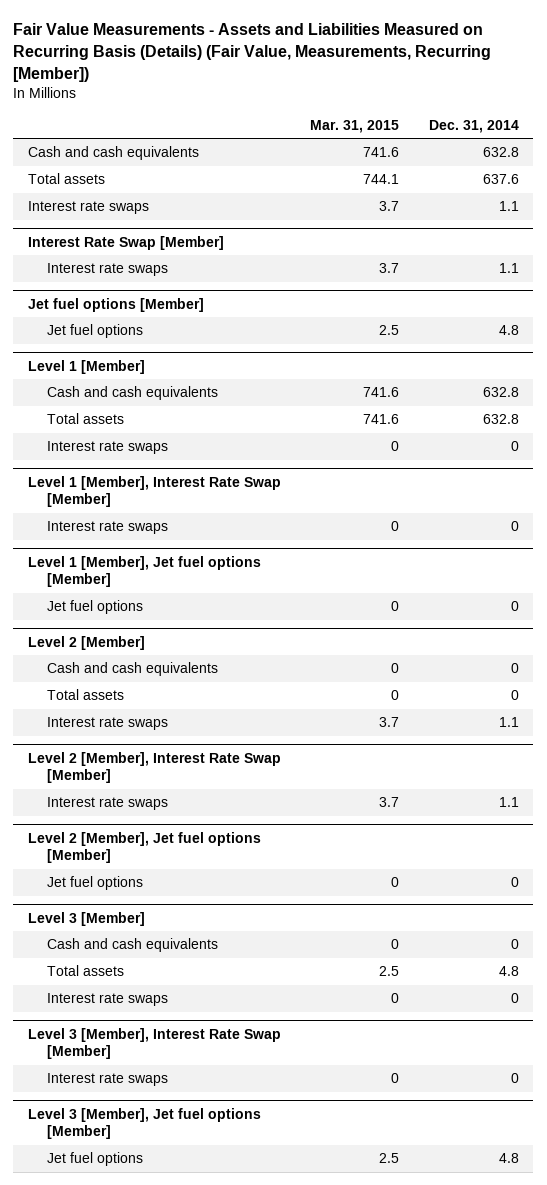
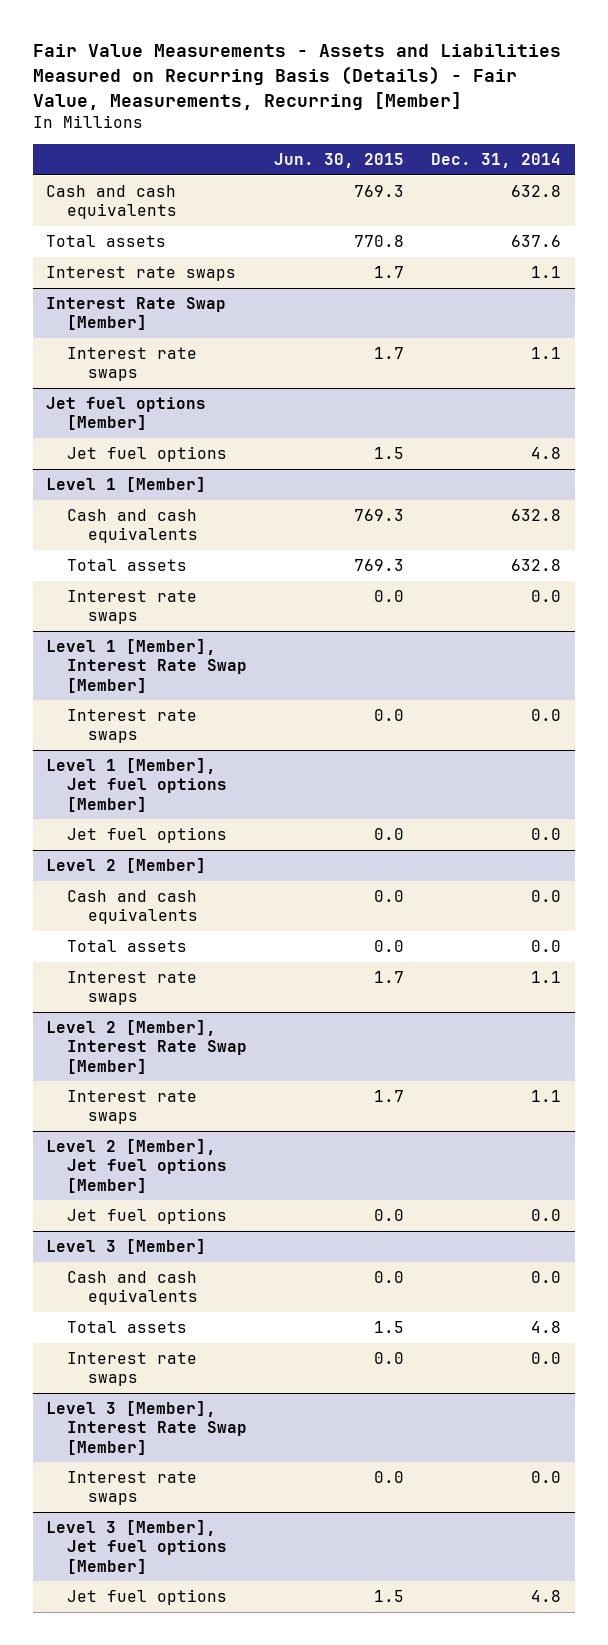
- Fair Value Measurements - Assets and Liabilities Measured on Recurring Basis (Details) (Fair Value, Measurements, Recurring [Member])
+ Fair Value Measurements - Assets and Liabilities Measured on Recurring Basis (Details) - Fair Value, Measurements, Recurring [Member]
- | Mar. 31, 2015 | Dec. 31, 2014
+ | Jun. 30, 2015 | Dec. 31, 2014
@ Level 1 [Member]
- Interest rate swaps | 0 | 0
+ Interest rate swaps | 0.0 | 0.0
@ Level 1 [Member], Interest Rate Swap [Member]
- Interest rate swaps | 0 | 0
+ Interest rate swaps | 0.0 | 0.0
@ Level 1 [Member], Jet fuel options [Member]
- Jet fuel options | 0 | 0
+ Jet fuel options | 0.0 | 0.0
@ Level 2 [Member]
- Cash and cash equivalents | 0 | 0
- Total assets | 0 | 0
+ Cash and cash equivalents | 0.0 | 0.0
+ Total assets | 0.0 | 0.0
@ Level 2 [Member], Jet fuel options [Member]
- Jet fuel options | 0 | 0
+ Jet fuel options | 0.0 | 0.0
@ Level 3 [Member]
- Cash and cash equivalents | 0 | 0
+ Cash and cash equivalents | 0.0 | 0.0
- Interest rate swaps | 0 | 0
+ Interest rate swaps | 0.0 | 0.0
@ Level 3 [Member], Interest Rate Swap [Member]
- Interest rate swaps | 0 | 0
+ Interest rate swaps | 0.0 | 0.0

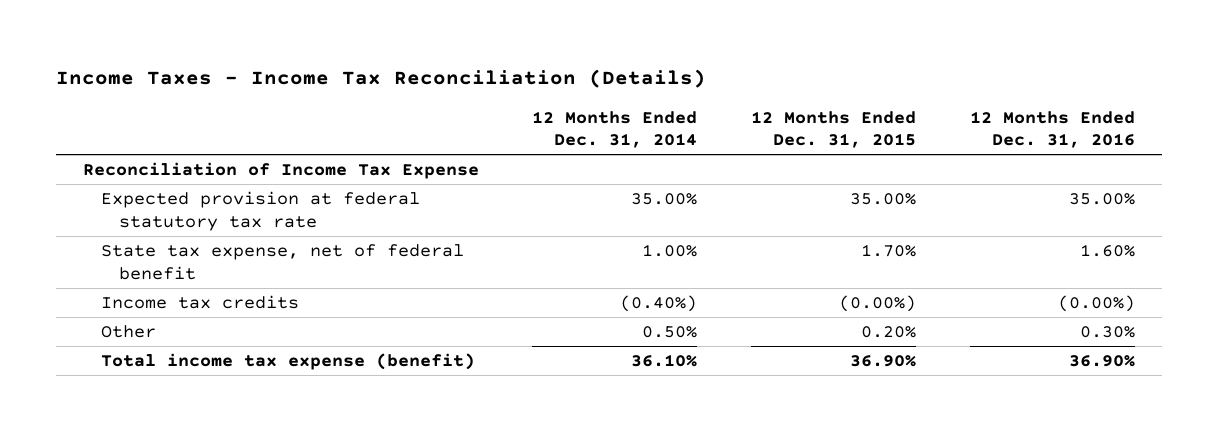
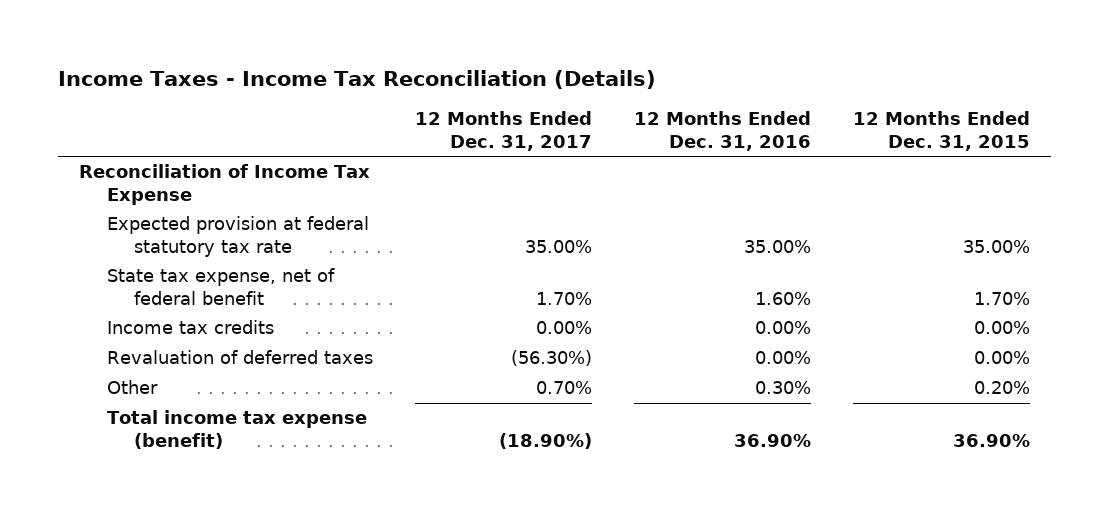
- | 12 Months Ended Dec. 31, 2014 | 12 Months Ended Dec. 31, 2015 | 12 Months Ended Dec. 31, 2016
+ | 12 Months Ended Dec. 31, 2017 | 12 Months Ended Dec. 31, 2016 | 12 Months Ended Dec. 31, 2015
- Income tax credits | (0.40%) | (0.00%) | (0.00%)
+ Income tax credits | 0.00% | 0.00% | 0.00%
+ Revaluation of deferred taxes | (56.30%) | 0.00% | 0.00%

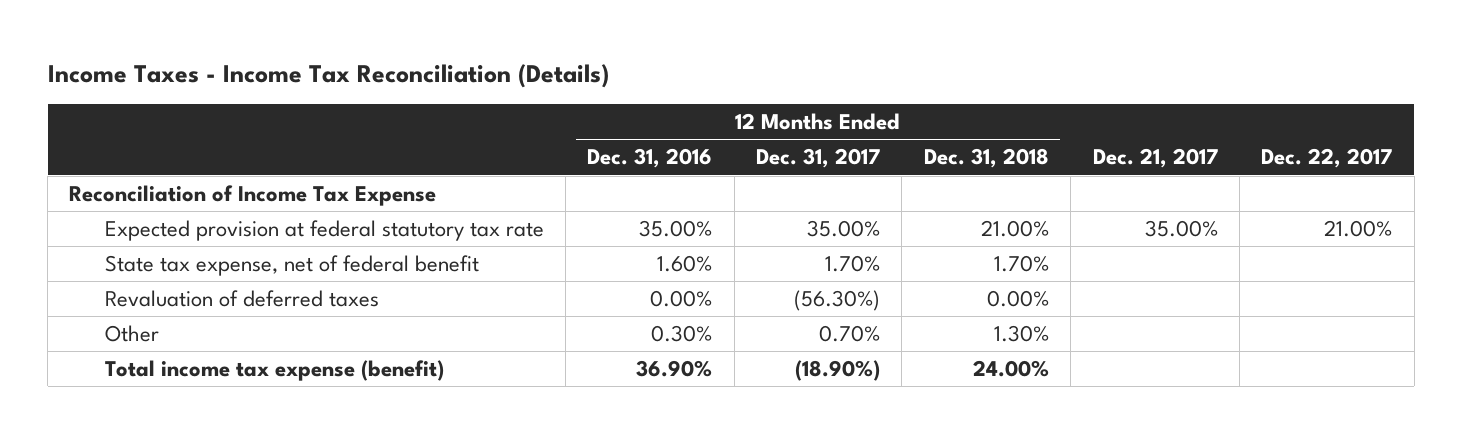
- | 12 Months Ended Dec. 31, 2017 | 12 Months Ended Dec. 31, 2016 | 12 Months Ended Dec. 31, 2015
+ | 12 Months Ended Dec. 31, 2016 | 12 Months Ended Dec. 31, 2017 | 12 Months Ended Dec. 31, 2018 | Dec. 21, 2017 | Dec. 22, 2017
- Income tax credits | 0.00% | 0.00% | 0.00%

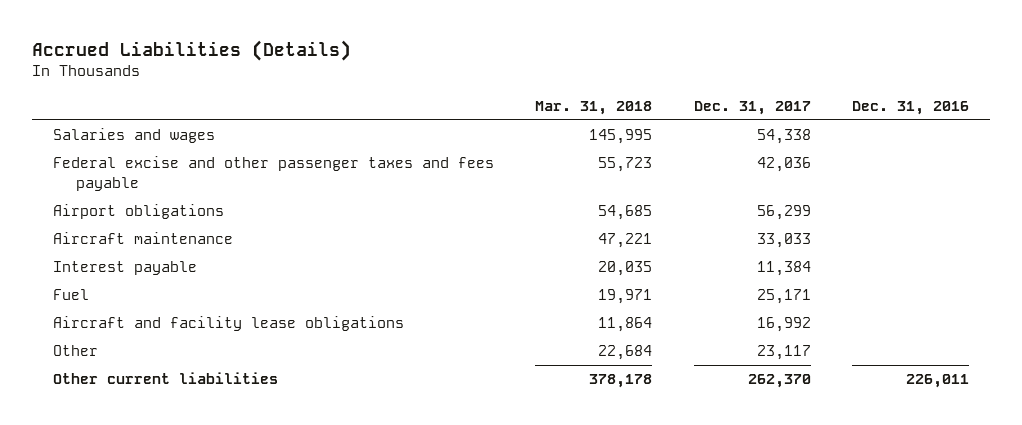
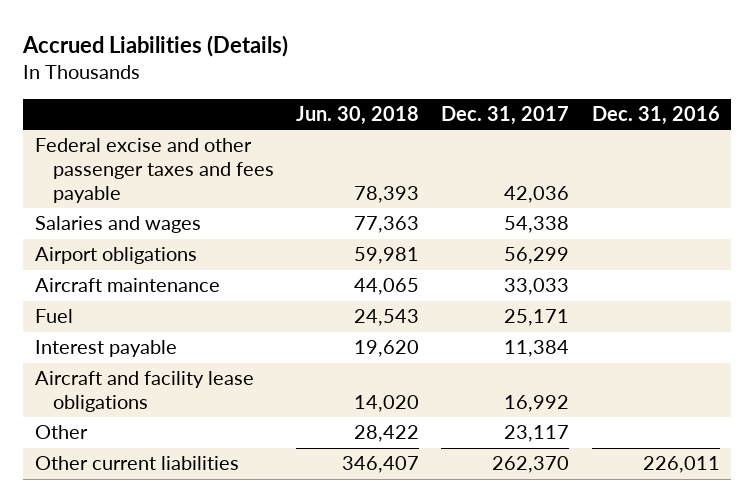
- | Mar. 31, 2018 | Dec. 31, 2017 | Dec. 31, 2016
+ | Jun. 30, 2018 | Dec. 31, 2017 | Dec. 31, 2016
moved down: Salaries and wages | 77,363 | 54,338 |
moved down: Interest payable | 19,620 | 11,384 |

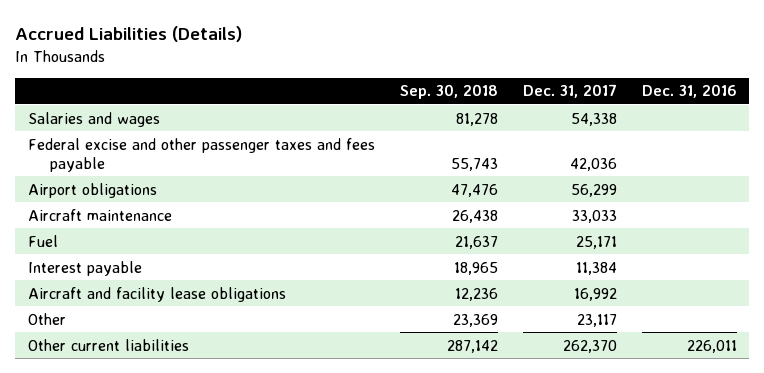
- | Jun. 30, 2018 | Dec. 31, 2017 | Dec. 31, 2016
+ | Sep. 30, 2018 | Dec. 31, 2017 | Dec. 31, 2016
moved down: Federal excise and other passenger taxes and fees payable | 55,743 | 42,036 |

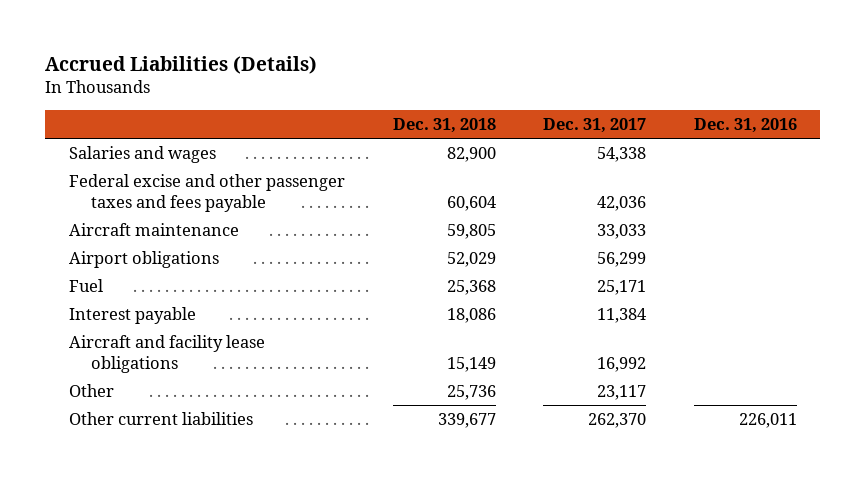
- | Sep. 30, 2018 | Dec. 31, 2017 | Dec. 31, 2016
+ | Dec. 31, 2018 | Dec. 31, 2017 | Dec. 31, 2016
moved down: Airport obligations | 52,029 | 56,299 |

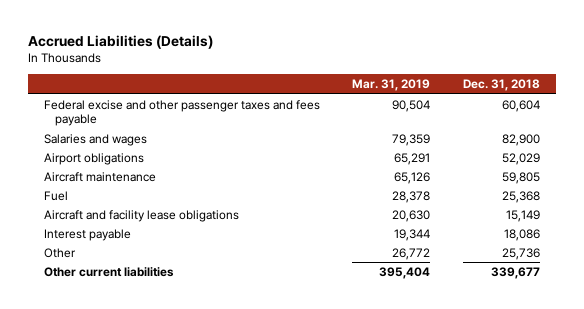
- | Dec. 31, 2018 | Dec. 31, 2017 | Dec. 31, 2016
+ | Mar. 31, 2019 | Dec. 31, 2018
moved down: Salaries and wages | 79,359 | 82,900
moved down: Aircraft maintenance | 65,126 | 59,805
moved down: Interest payable | 19,344 | 18,086

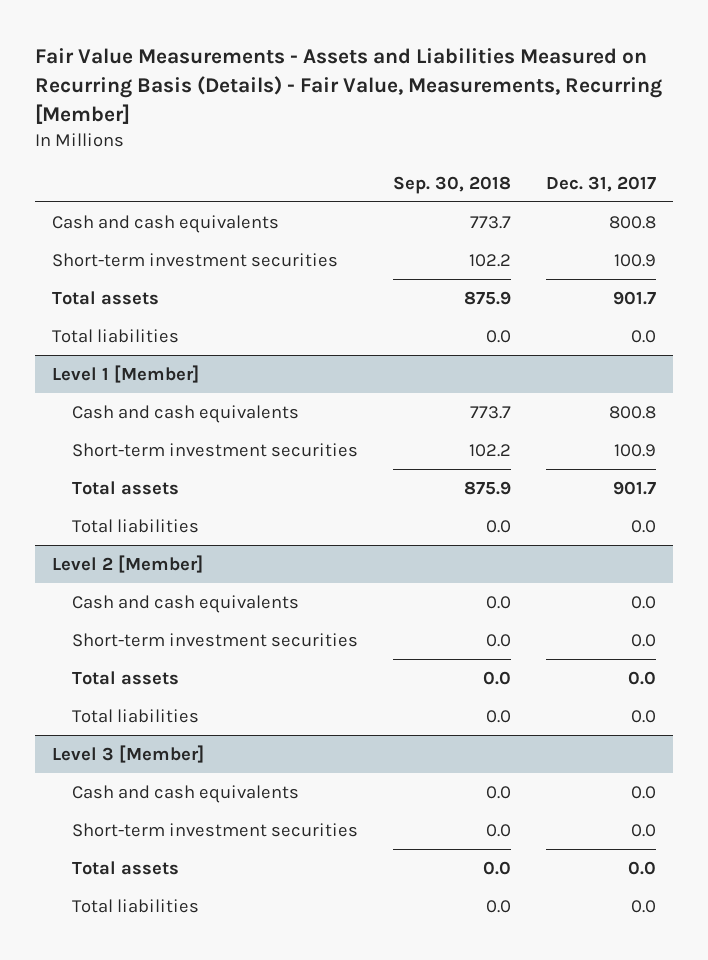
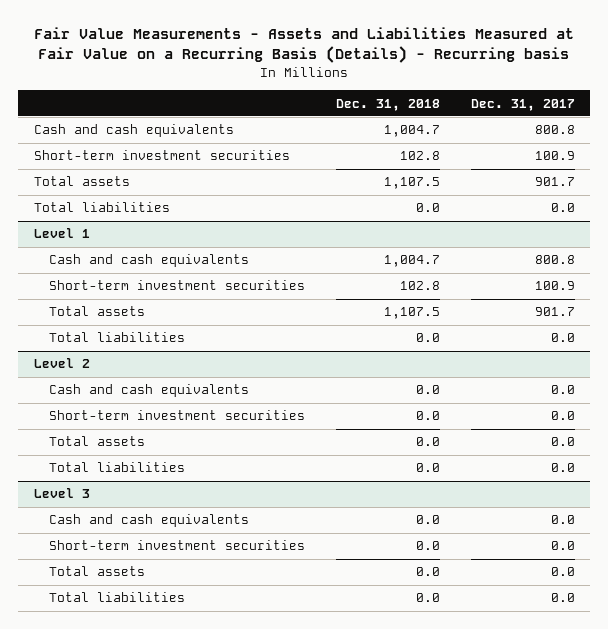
- Fair Value Measurements - Assets and Liabilities Measured on Recurring Basis (Details) - Fair Value, Measurements, Recurring [Member]
+ Fair Value Measurements - Assets and Liabilities Measured at Fair Value on a Recurring Basis (Details) - Recurring basis
- | Sep. 30, 2018 | Dec. 31, 2017
+ | Dec. 31, 2018 | Dec. 31, 2017
- Level 1 [Member]
+ Level 1
- Level 2 [Member]
+ Level 2
- Level 3 [Member]
+ Level 3

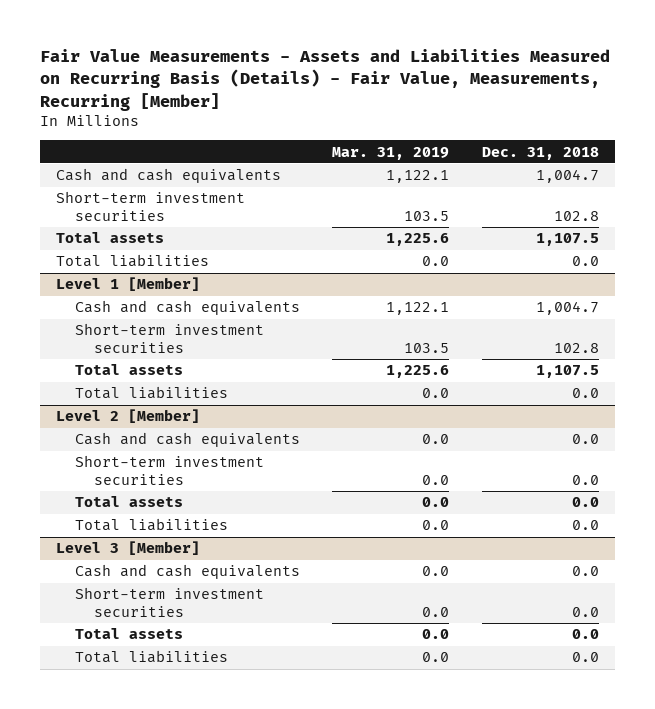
- Fair Value Measurements - Assets and Liabilities Measured at Fair Value on a Recurring Basis (Details) - Recurring basis
+ Fair Value Measurements - Assets and Liabilities Measured on Recurring Basis (Details) - Fair Value, Measurements, Recurring [Member]
- | Dec. 31, 2018 | Dec. 31, 2017
+ | Mar. 31, 2019 | Dec. 31, 2018
- Level 1
+ Level 1 [Member]
- Level 2
+ Level 2 [Member]
- Level 3
+ Level 3 [Member]

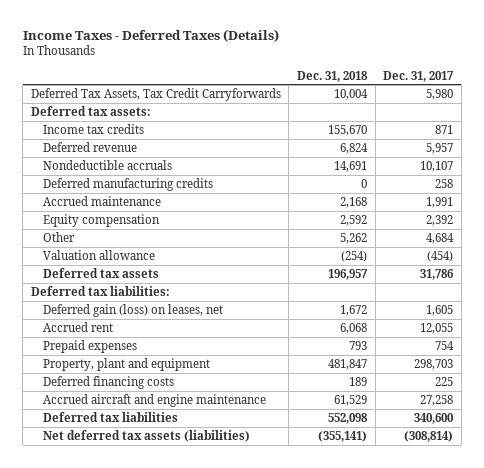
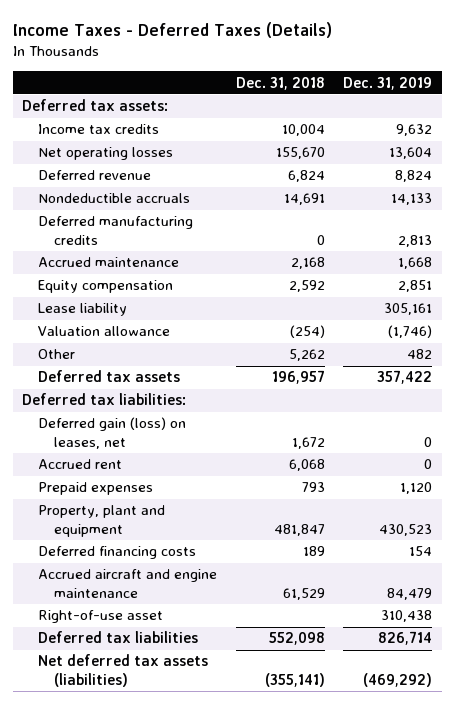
- | Dec. 31, 2018 | Dec. 31, 2017
+ | Dec. 31, 2018 | Dec. 31, 2019
- Deferred Tax Assets, Tax Credit Carryforwards | 10,004 | 5,980
- Income tax credits | 155,670 | 871
+ Income tax credits | 10,004 | 9,632
+ Net operating losses | 155,670 | 13,604
+ Lease liability | | 305,161
moved down: Other | 5,262 | 482
+ Right-of-use asset | | 310,438

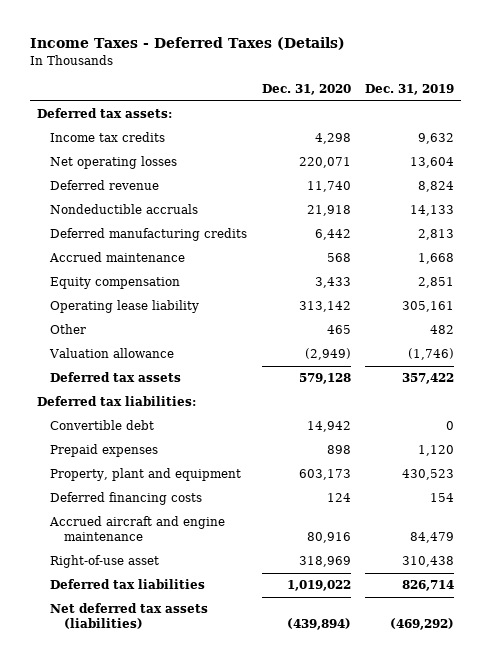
- | Dec. 31, 2018 | Dec. 31, 2019
+ | Dec. 31, 2020 | Dec. 31, 2019
- Lease liability | | 305,161
+ Operating lease liability | 313,142 | 305,161
moved down: Valuation allowance | (2,949) | (1,746)
- Deferred gain (loss) on leases, net | 1,672 | 0
- Accrued rent | 6,068 | 0
+ Convertible debt | 14,942 | 0

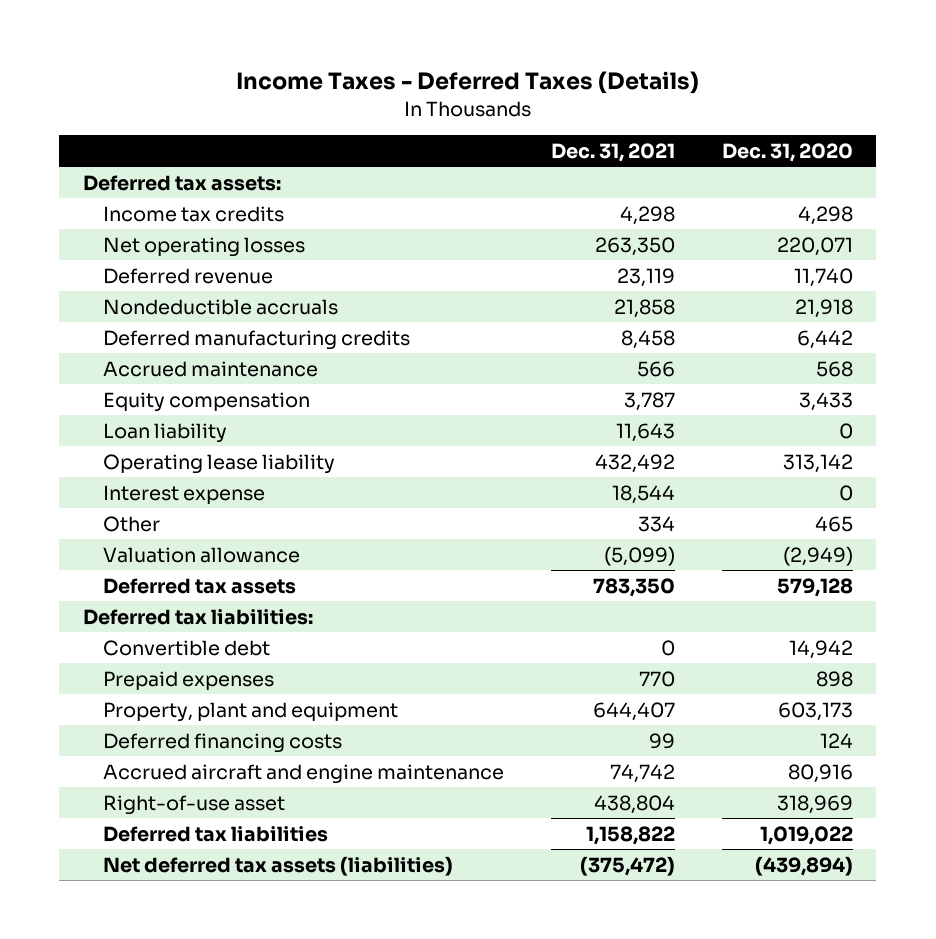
- | Dec. 31, 2020 | Dec. 31, 2019
+ | Dec. 31, 2021 | Dec. 31, 2020
+ Loan liability | 11,643 | 0
+ Interest expense | 18,544 | 0

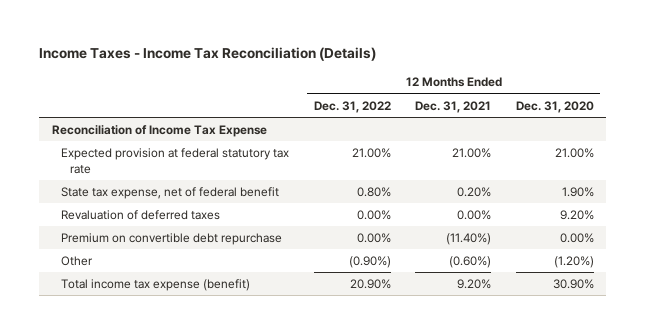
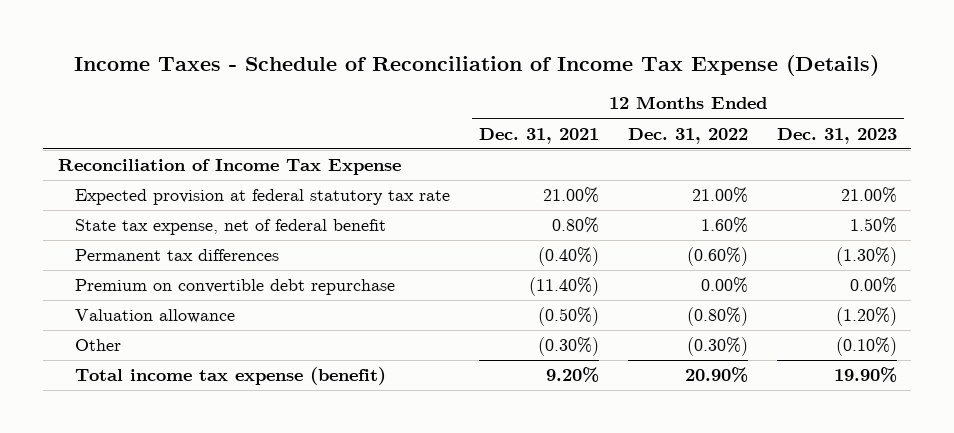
- Income Taxes - Income Tax Reconciliation (Details)
+ Income Taxes - Schedule of Reconciliation of Income Tax Expense (Details)
- | 12 Months Ended Dec. 31, 2022 | 12 Months Ended Dec. 31, 2021 | 12 Months Ended Dec. 31, 2020
+ | 12 Months Ended Dec. 31, 2021 | 12 Months Ended Dec. 31, 2022 | 12 Months Ended Dec. 31, 2023
- State tax expense, net of federal benefit | 0.80% | 0.20% | 1.90%
- Revaluation of deferred taxes | 0.00% | 0.00% | 9.20%
+ State tax expense, net of federal benefit | 0.80% | 1.60% | 1.50%
+ Permanent tax differences | (0.40%) | (0.60%) | (1.30%)
- Other | (0.90%) | (0.60%) | (1.20%)
+ Valuation allowance | (0.50%) | (0.80%) | (1.20%)
+ Other | (0.30%) | (0.30%) | (0.10%)

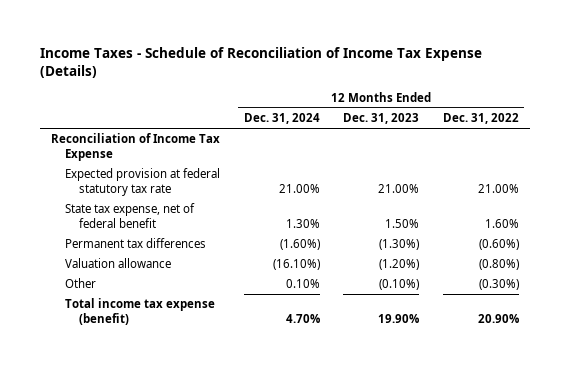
- | 12 Months Ended Dec. 31, 2021 | 12 Months Ended Dec. 31, 2022 | 12 Months Ended Dec. 31, 2023
+ | 12 Months Ended Dec. 31, 2024 | 12 Months Ended Dec. 31, 2023 | 12 Months Ended Dec. 31, 2022
- Premium on convertible debt repurchase | (11.40%) | 0.00% | 0.00%

